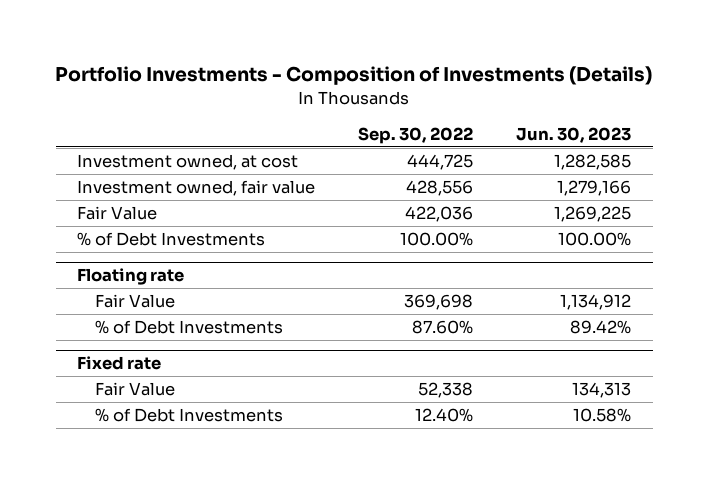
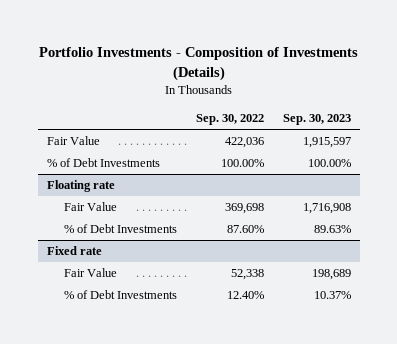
- | Sep. 30, 2022 | Jun. 30, 2023
+ | Sep. 30, 2022 | Sep. 30, 2023
- Investment owned, at cost | 444,725 | 1,282,585
- Investment owned, fair value | 428,556 | 1,279,166

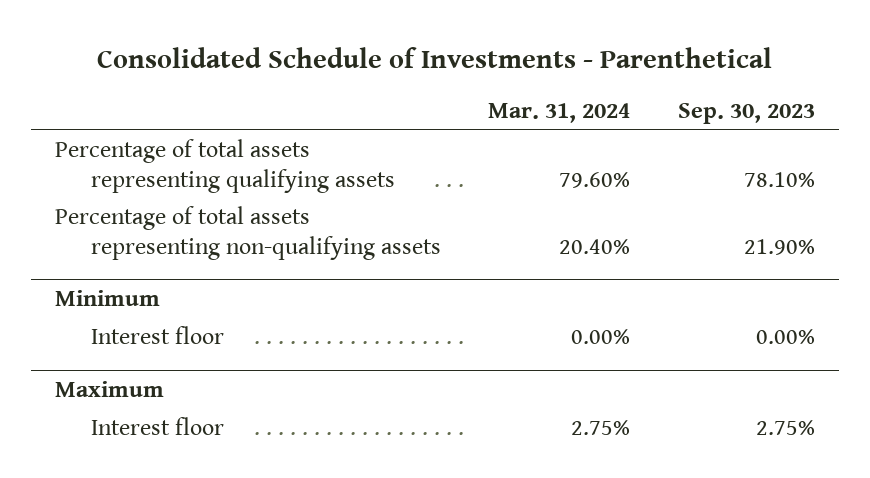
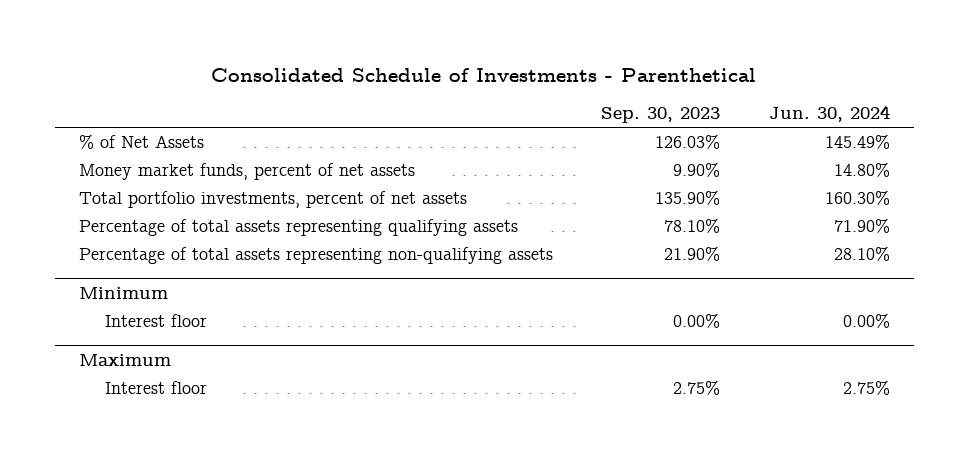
- | Mar. 31, 2024 | Sep. 30, 2023
+ | Sep. 30, 2023 | Jun. 30, 2024
+ % of Net Assets | 126.03% | 145.49%
+ Money market funds, percent of net assets | 9.90% | 14.80%
+ Total portfolio investments, percent of net assets | 135.90% | 160.30%

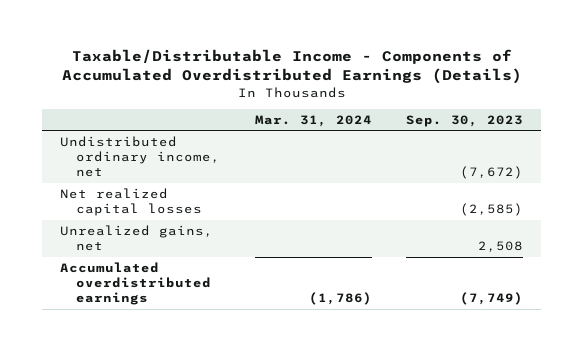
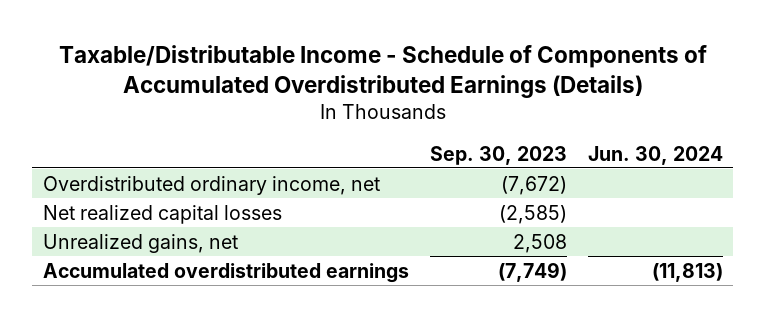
- Taxable/Distributable Income - Components of Accumulated Overdistributed Earnings (Details)
+ Taxable/Distributable Income - Schedule of Components of Accumulated Overdistributed Earnings (Details)
- | Mar. 31, 2024 | Sep. 30, 2023
+ | Sep. 30, 2023 | Jun. 30, 2024
- Undistributed ordinary income, net | | (7,672)
+ Overdistributed ordinary income, net | (7,672) |

